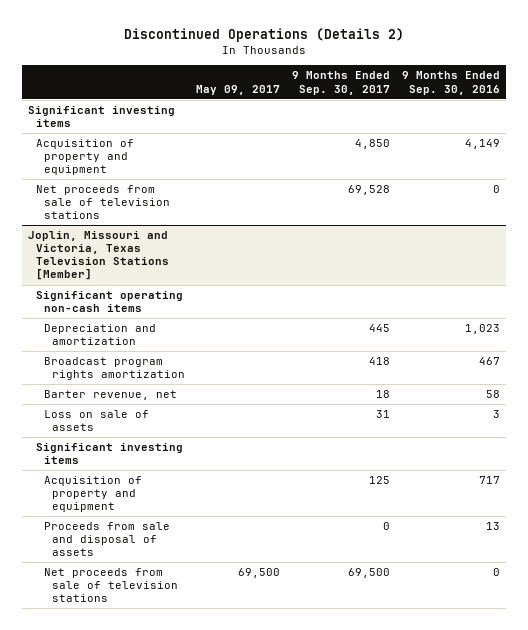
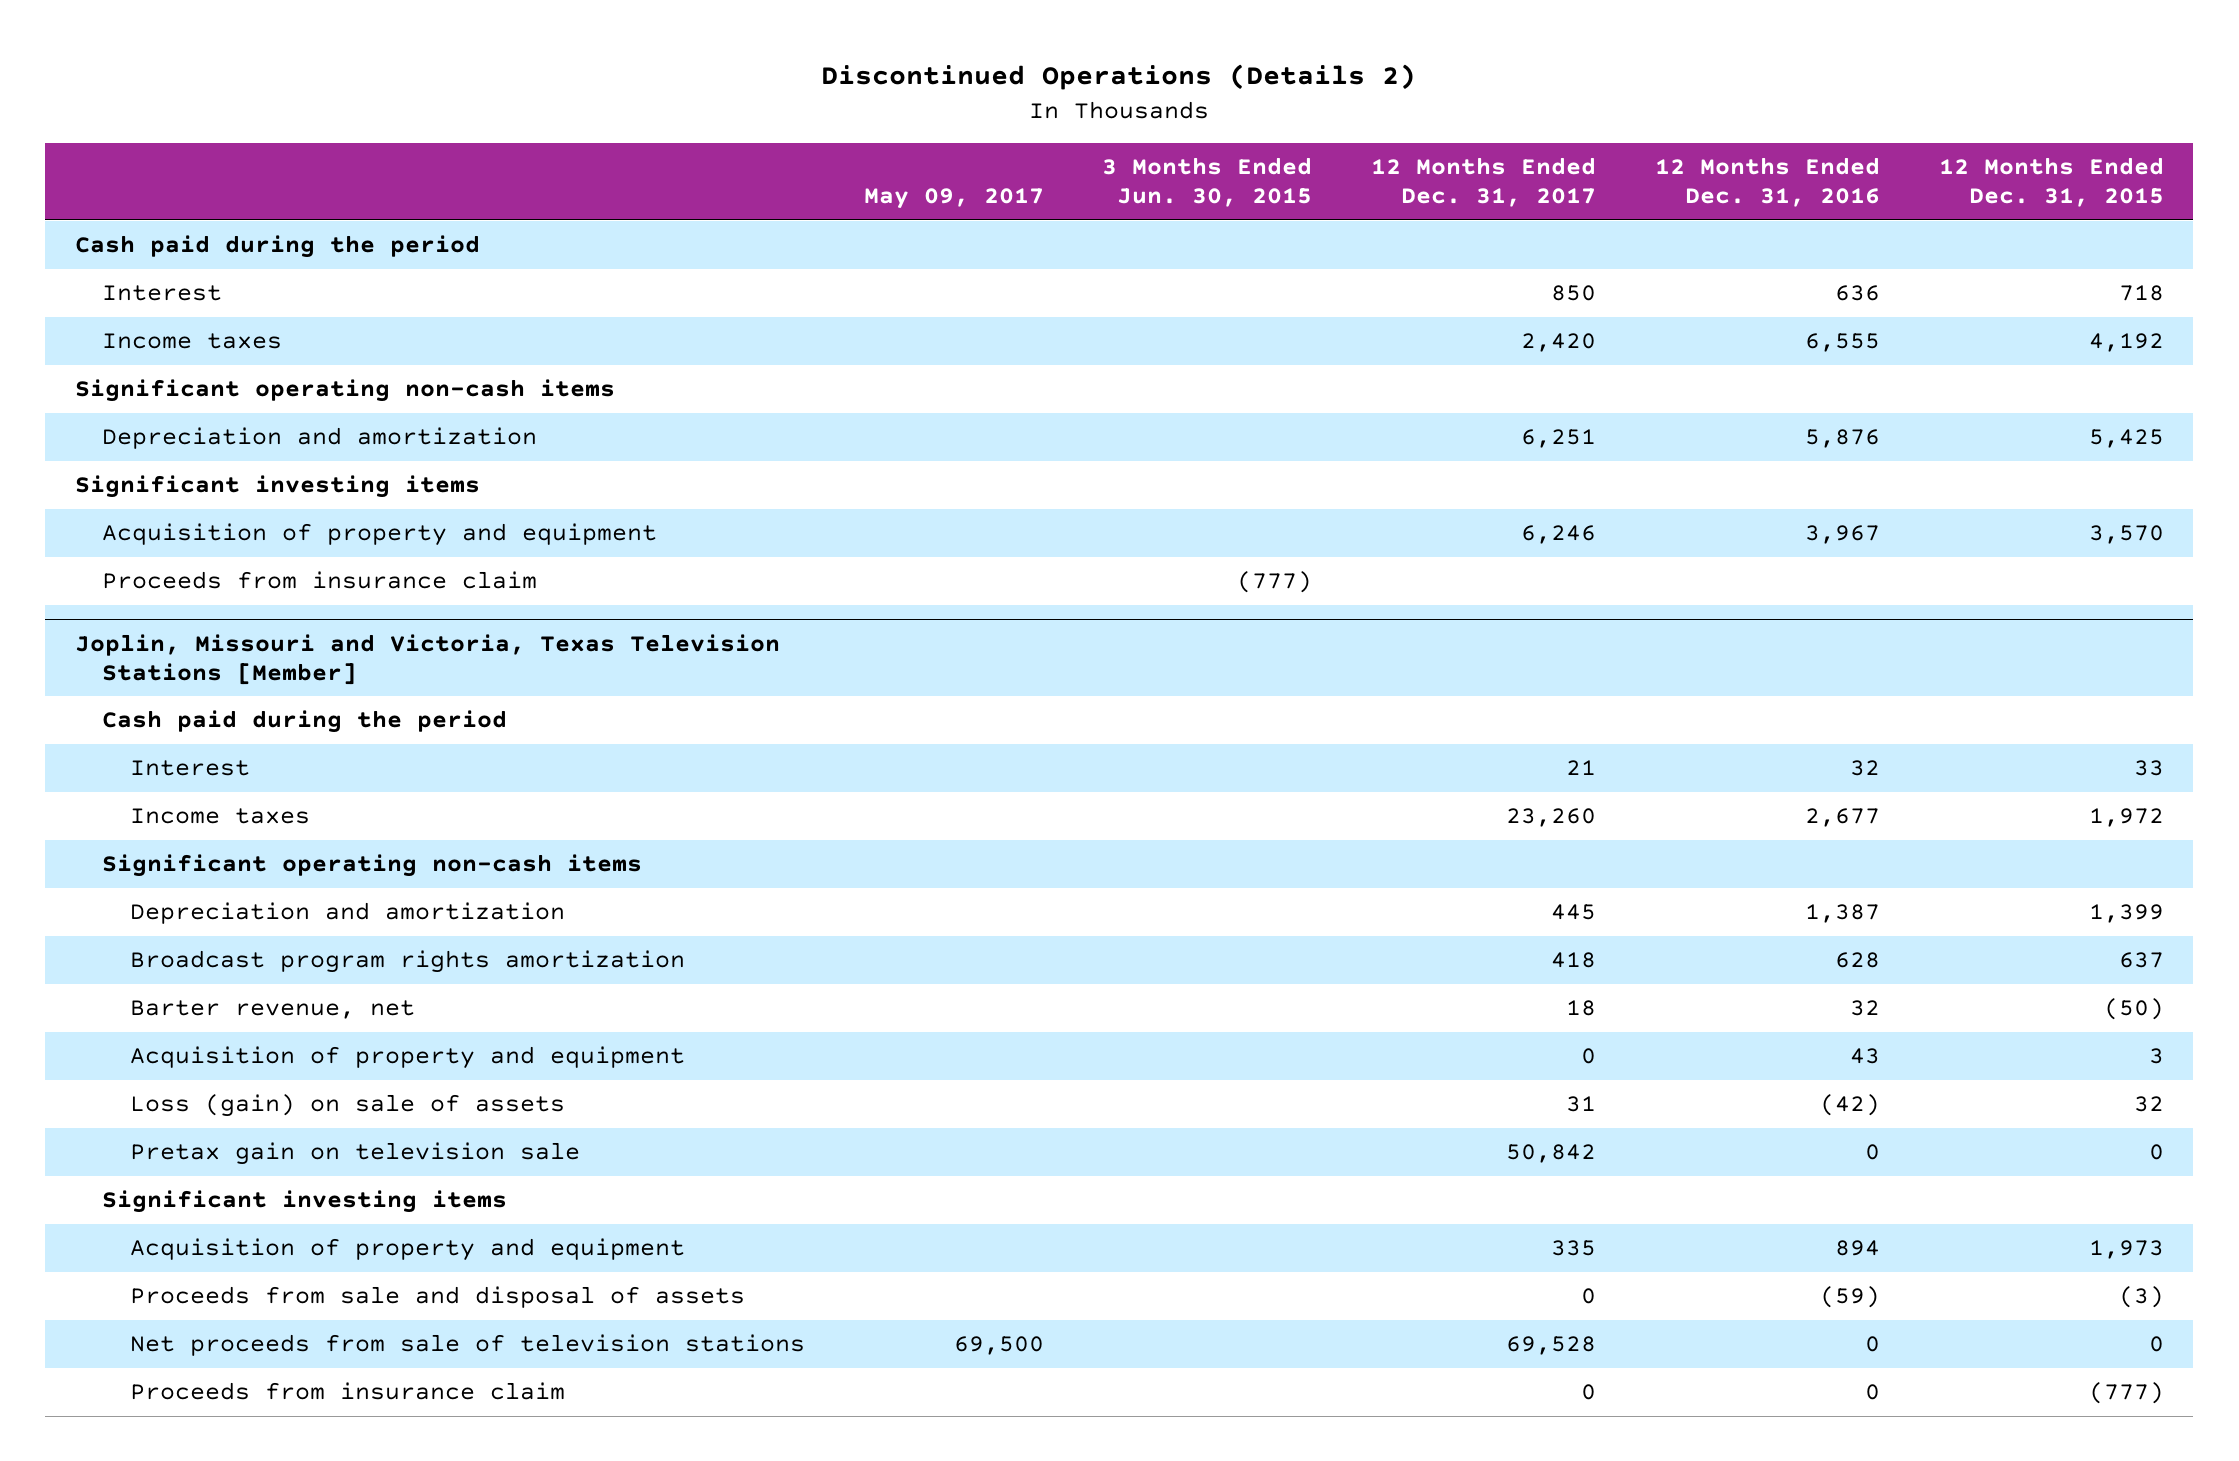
- | May 09, 2017 | 9 Months Ended Sep. 30, 2017 | 9 Months Ended Sep. 30, 2016
+ | May 09, 2017 | 3 Months Ended Jun. 30, 2015 | 12 Months Ended Dec. 31, 2017 | 12 Months Ended Dec. 31, 2016 | 12 Months Ended Dec. 31, 2015
+ Cash paid during the period
+ Interest | | | 850 | 636 | 718
+ Income taxes | | | 2,420 | 6,555 | 4,192
+ Significant operating non-cash items
+ Depreciation and amortization | | | 6,251 | 5,876 | 5,425
- Net proceeds from sale of television stations | | 69,528 | 0
+ Proceeds from insurance claim | | (777) | | |
@ Joplin, Missouri and Victoria, Texas Television Stations [Member]
+ Cash paid during the period
+ Interest | | | 21 | 32 | 33
+ Income taxes | | | 23,260 | 2,677 | 1,972
- Loss on sale of assets | | 31 | 3
+ Acquisition of property and equipment | | | 0 | 43 | 3
+ Loss (gain) on sale of assets | | | 31 | (42) | 32
+ Pretax gain on television sale | | | 50,842 | 0 | 0
+ Proceeds from insurance claim | | | 0 | 0 | (777)

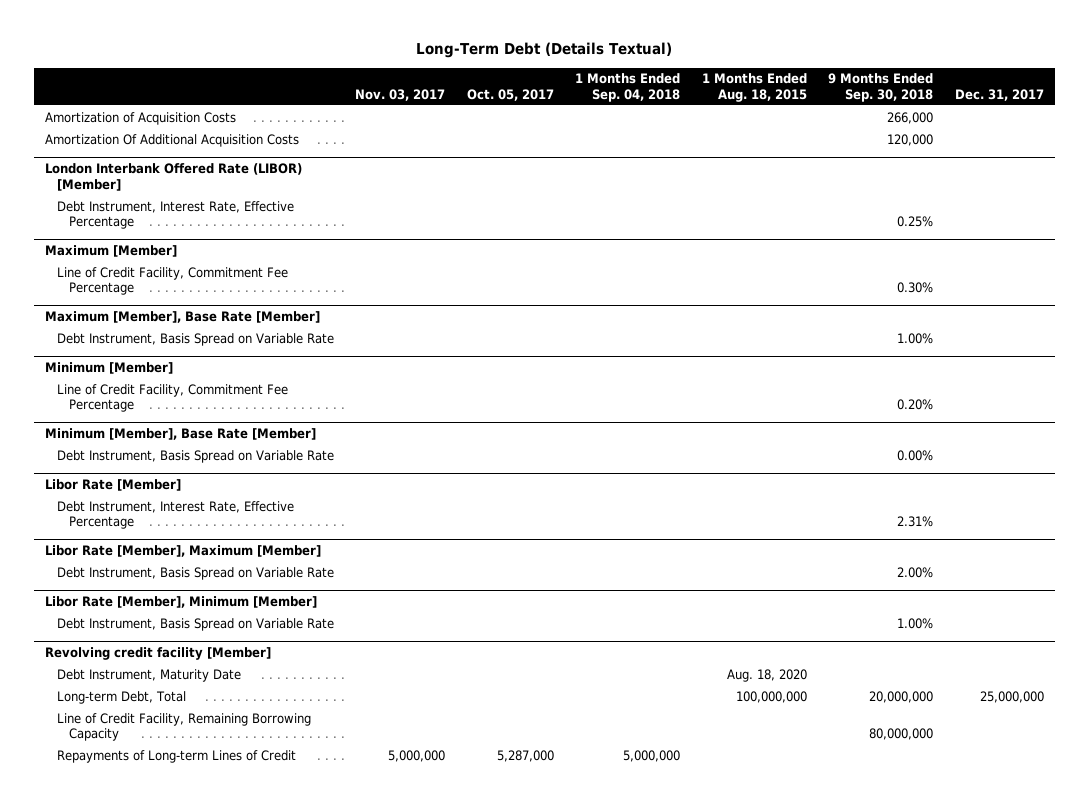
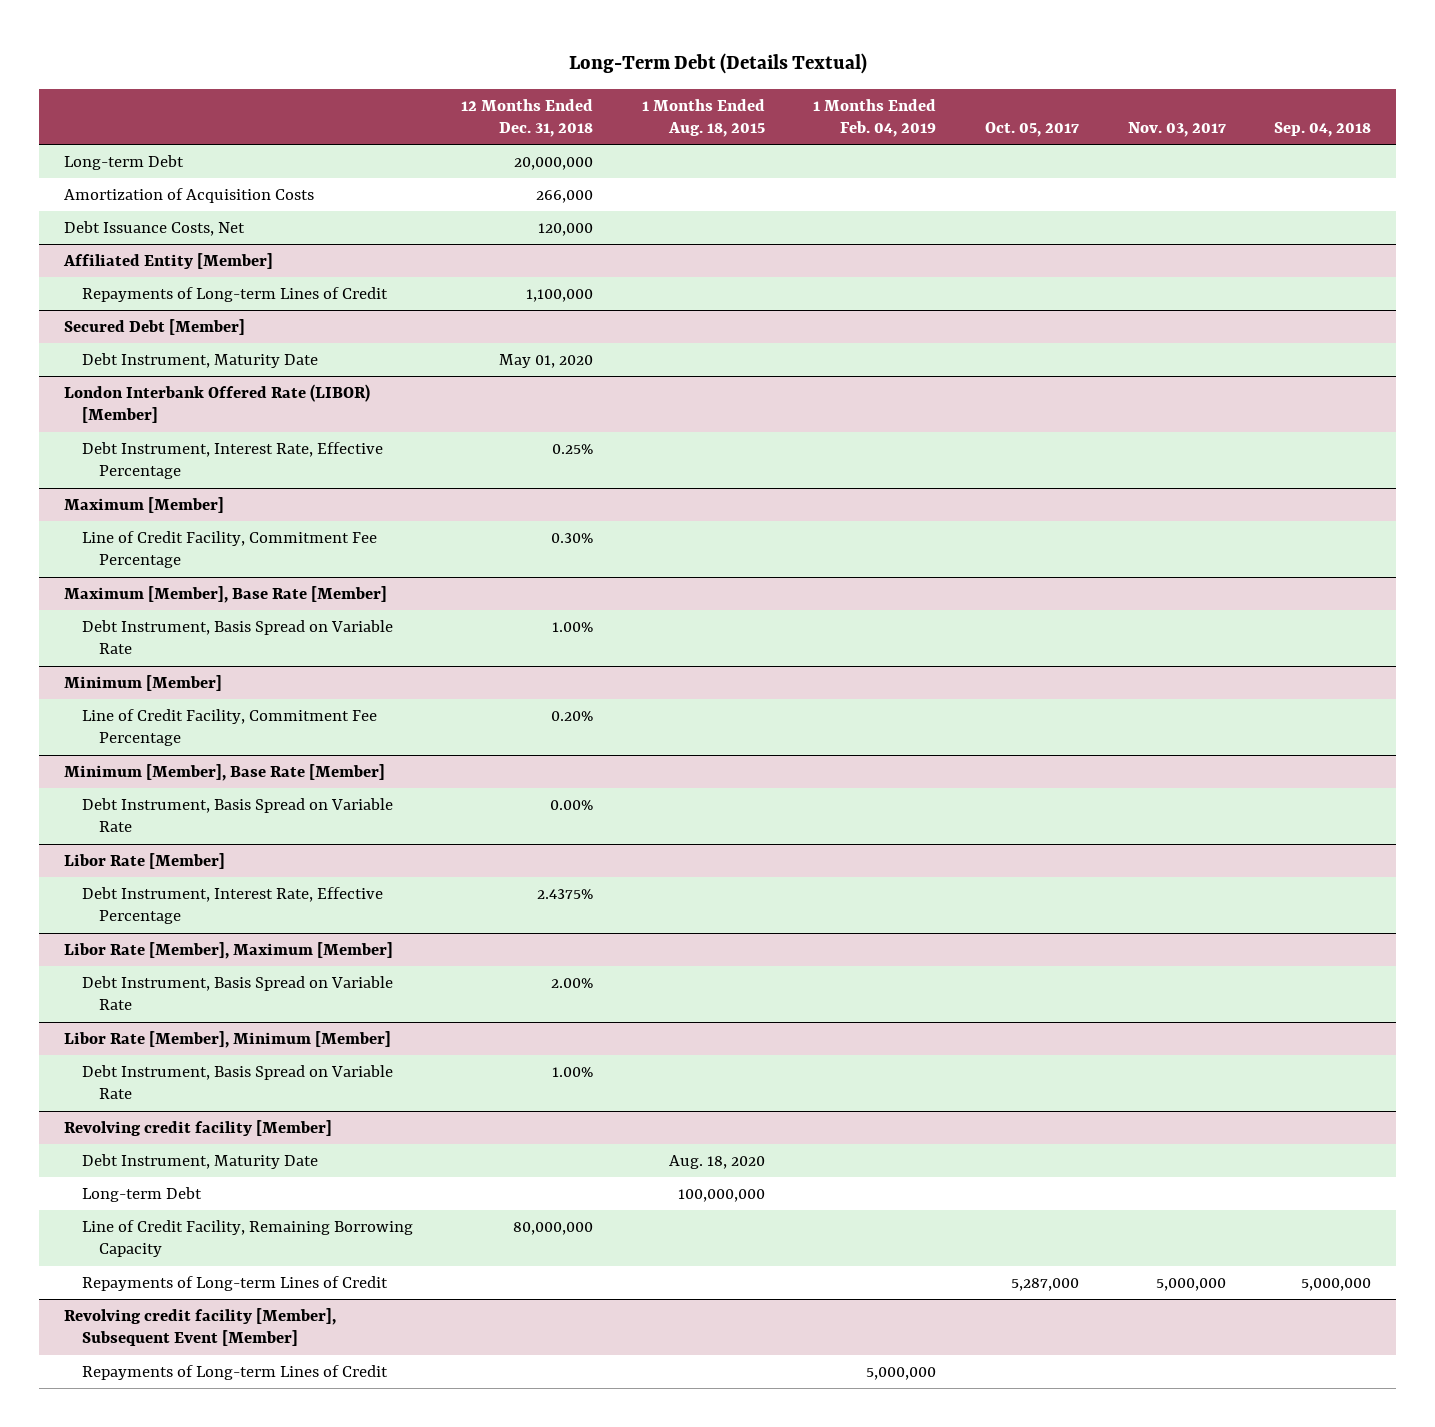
- | Nov. 03, 2017 | Oct. 05, 2017 | 1 Months Ended Sep. 04, 2018 | 1 Months Ended Aug. 18, 2015 | 9 Months Ended Sep. 30, 2018 | Dec. 31, 2017
+ | 12 Months Ended Dec. 31, 2018 | 1 Months Ended Aug. 18, 2015 | 1 Months Ended Feb. 04, 2019 | Oct. 05, 2017 | Nov. 03, 2017 | Sep. 04, 2018
+ Long-term Debt | 20,000,000 | | | | |
- Amortization Of Additional Acquisition Costs | | | | | 120,000 |
+ Debt Issuance Costs, Net | 120,000 | | | | |
+ Affiliated Entity [Member]
+ Repayments of Long-term Lines of Credit | 1,100,000 | | | | |
+ Secured Debt [Member]
+ Debt Instrument, Maturity Date | May 01, 2020 | | | | |
@ Revolving credit facility [Member]
- Long-term Debt, Total | | | | 100,000,000 | 20,000,000 | 25,000,000
+ Long-term Debt | | 100,000,000 | | | |
+ Revolving credit facility [Member], Subsequent Event [Member]
+ Repayments of Long-term Lines of Credit | | | 5,000,000 | | |

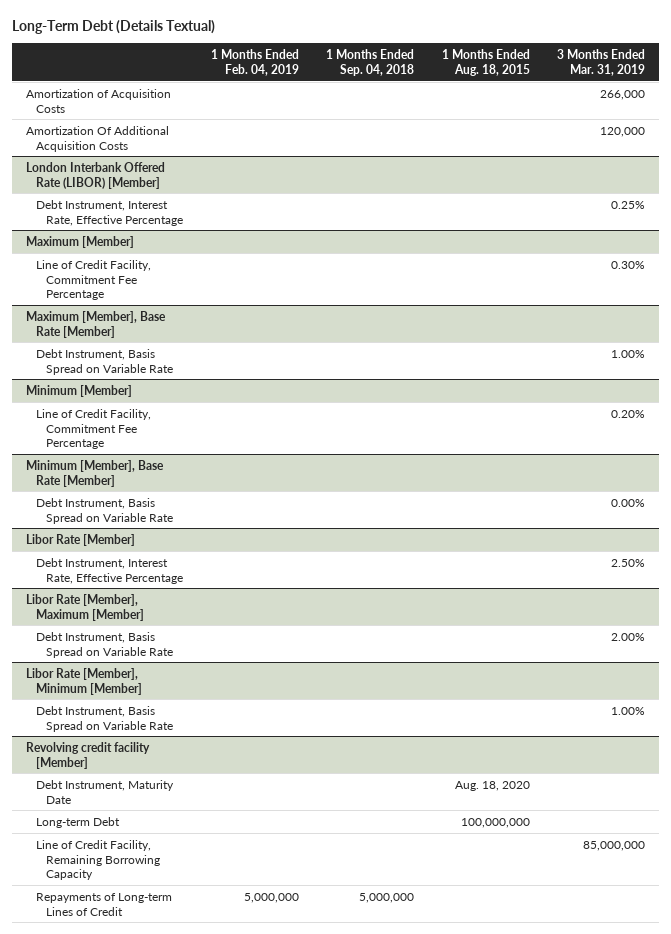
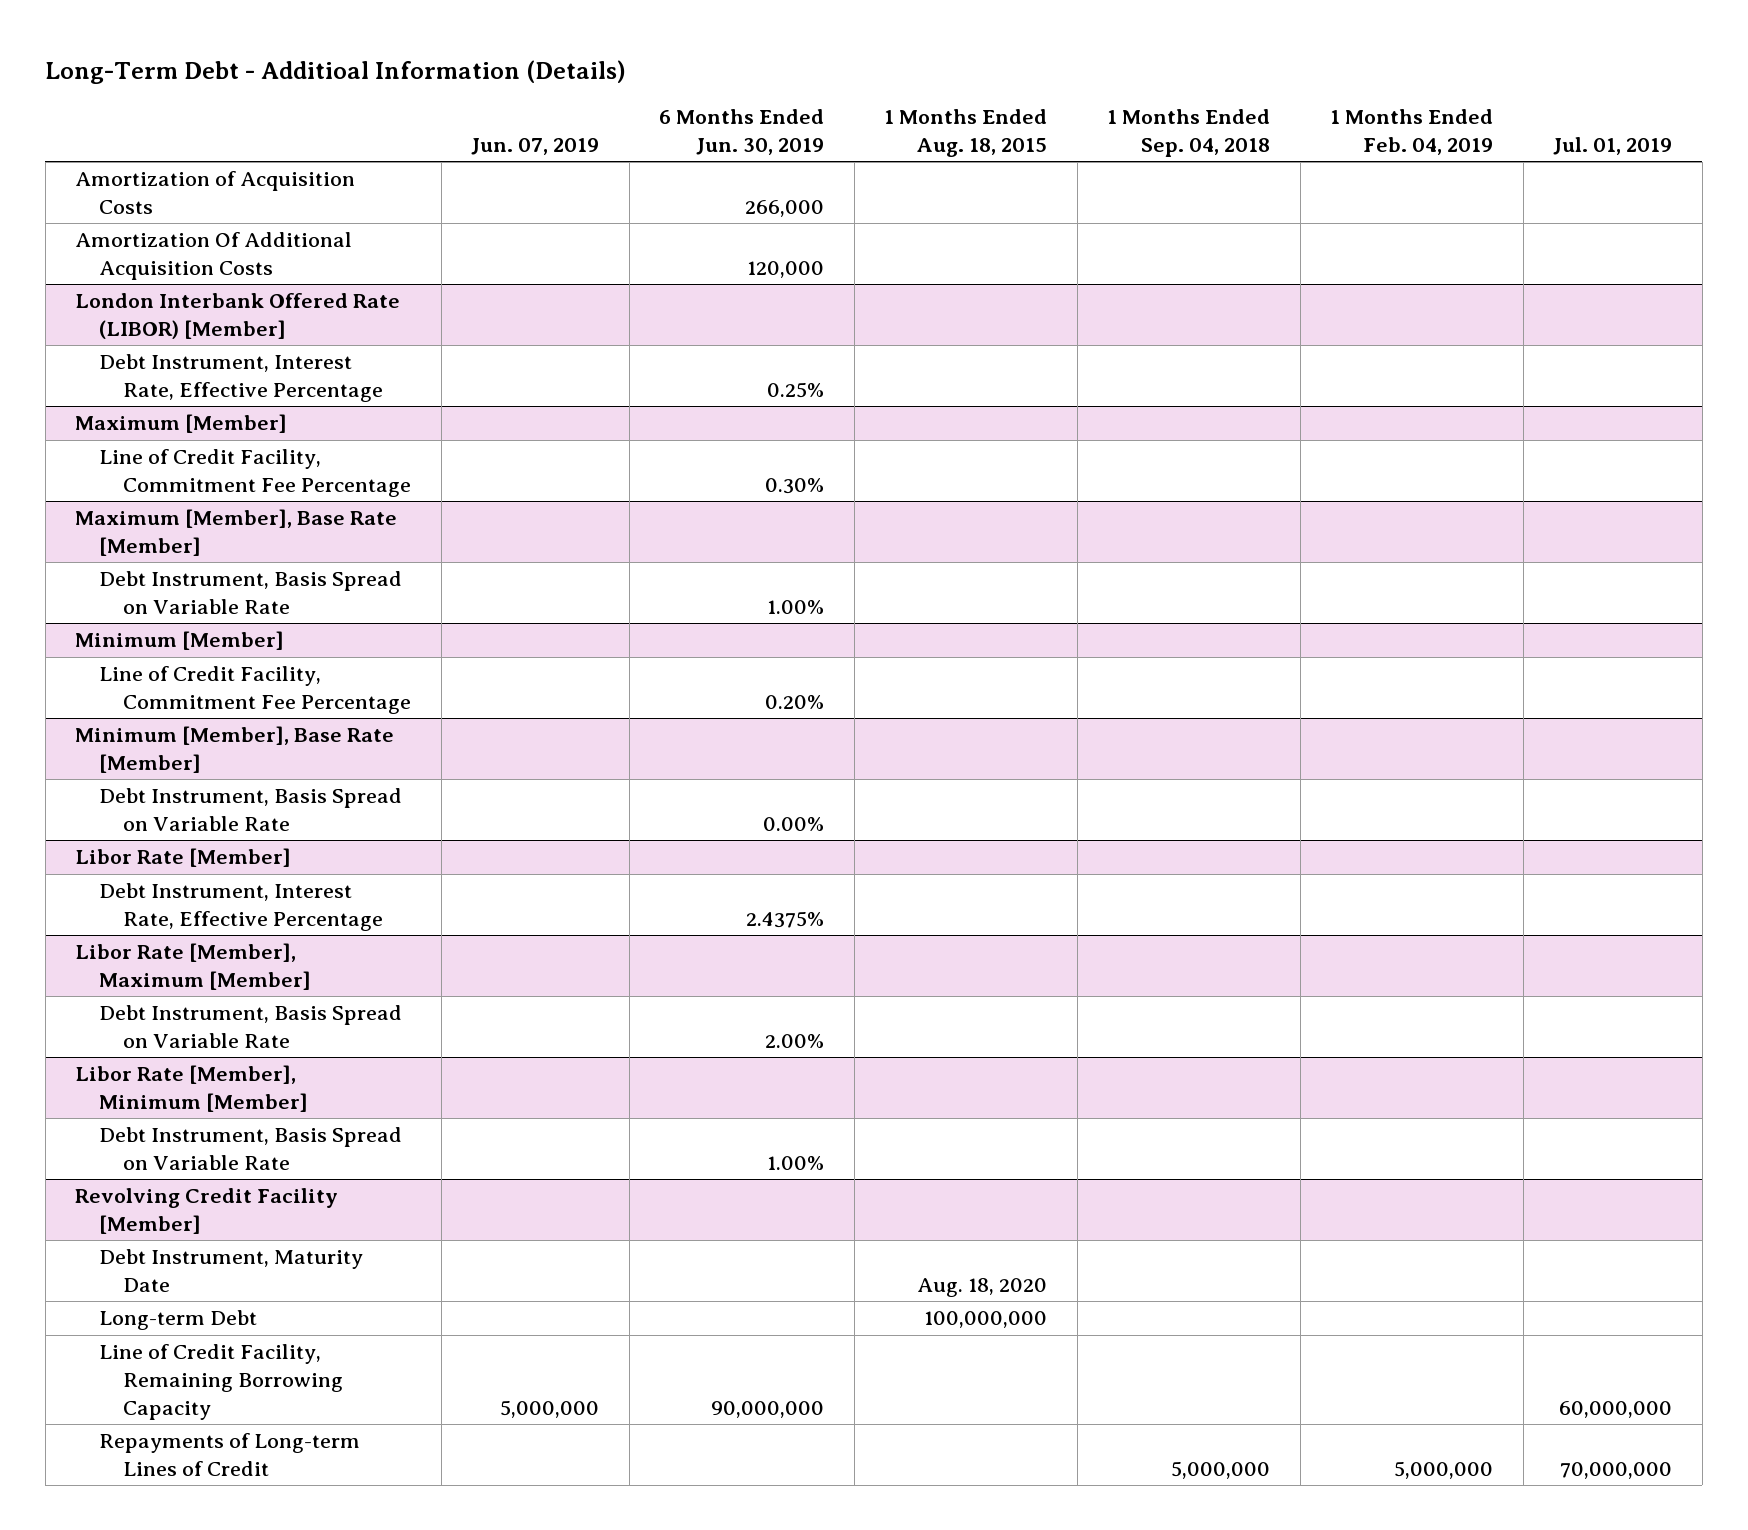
- Long-Term Debt (Details Textual)
+ Long-Term Debt - Additioal Information (Details)
- | 1 Months Ended Feb. 04, 2019 | 1 Months Ended Sep. 04, 2018 | 1 Months Ended Aug. 18, 2015 | 3 Months Ended Mar. 31, 2019
+ | Jun. 07, 2019 | 6 Months Ended Jun. 30, 2019 | 1 Months Ended Aug. 18, 2015 | 1 Months Ended Sep. 04, 2018 | 1 Months Ended Feb. 04, 2019 | Jul. 01, 2019
- Revolving credit facility [Member]
+ Revolving Credit Facility [Member]

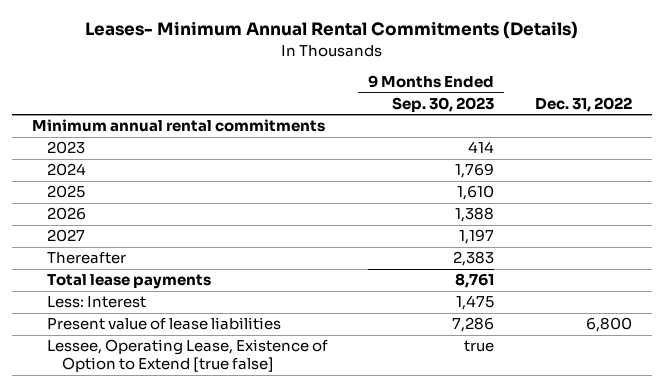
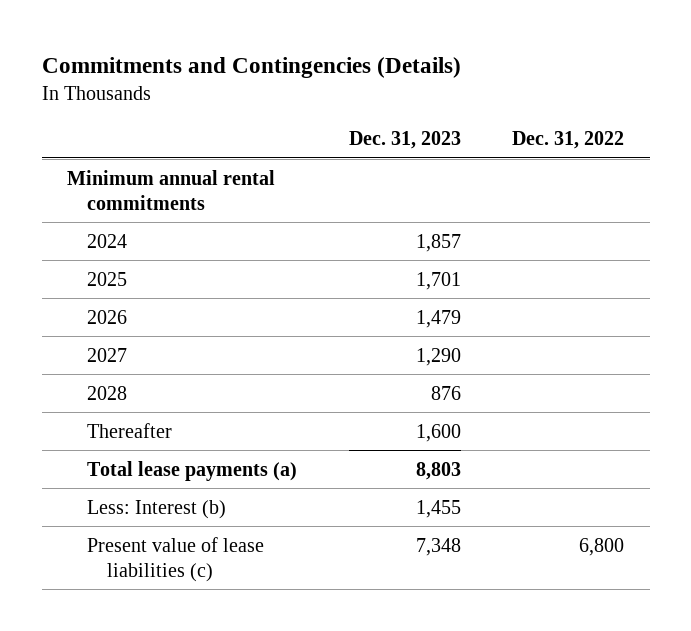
- Leases- Minimum Annual Rental Commitments (Details)
+ Commitments and Contingencies (Details)
- | 9 Months Ended Sep. 30, 2023 | Dec. 31, 2022
+ | Dec. 31, 2023 | Dec. 31, 2022
- 2023 | 414 |
+ 2028 | 876 |
- Total lease payments | 8,761 |
- Less: Interest | 1,475 |
- Present value of lease liabilities | 7,286 | 6,800
- Lessee, Operating Lease, Existence of Option to Extend [true false] | true |
+ Total lease payments (a) | 8,803 |
+ Less: Interest (b) | 1,455 |
+ Present value of lease liabilities (c) | 7,348 | 6,800

